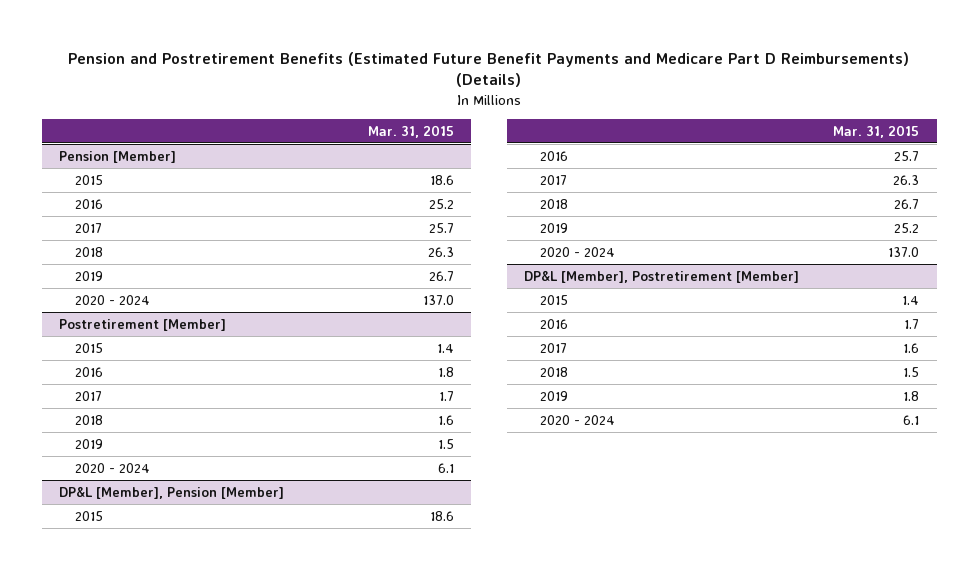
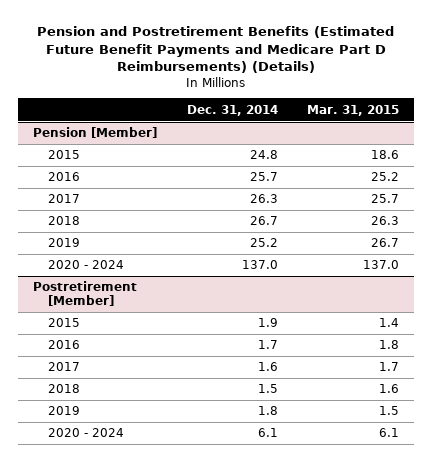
- | Mar. 31, 2015
+ | Dec. 31, 2014 | Mar. 31, 2015
- DP&L [Member], Pension [Member]
- 2015 | 18.6
- 2016 | 25.7
- 2017 | 26.3
- 2018 | 26.7
- 2019 | 25.2
- 2020 - 2024 | 137.0
- DP&L [Member], Postretirement [Member]
- 2015 | 1.4
- 2016 | 1.7
- 2017 | 1.6
- 2018 | 1.5
- 2019 | 1.8
- 2020 - 2024 | 6.1

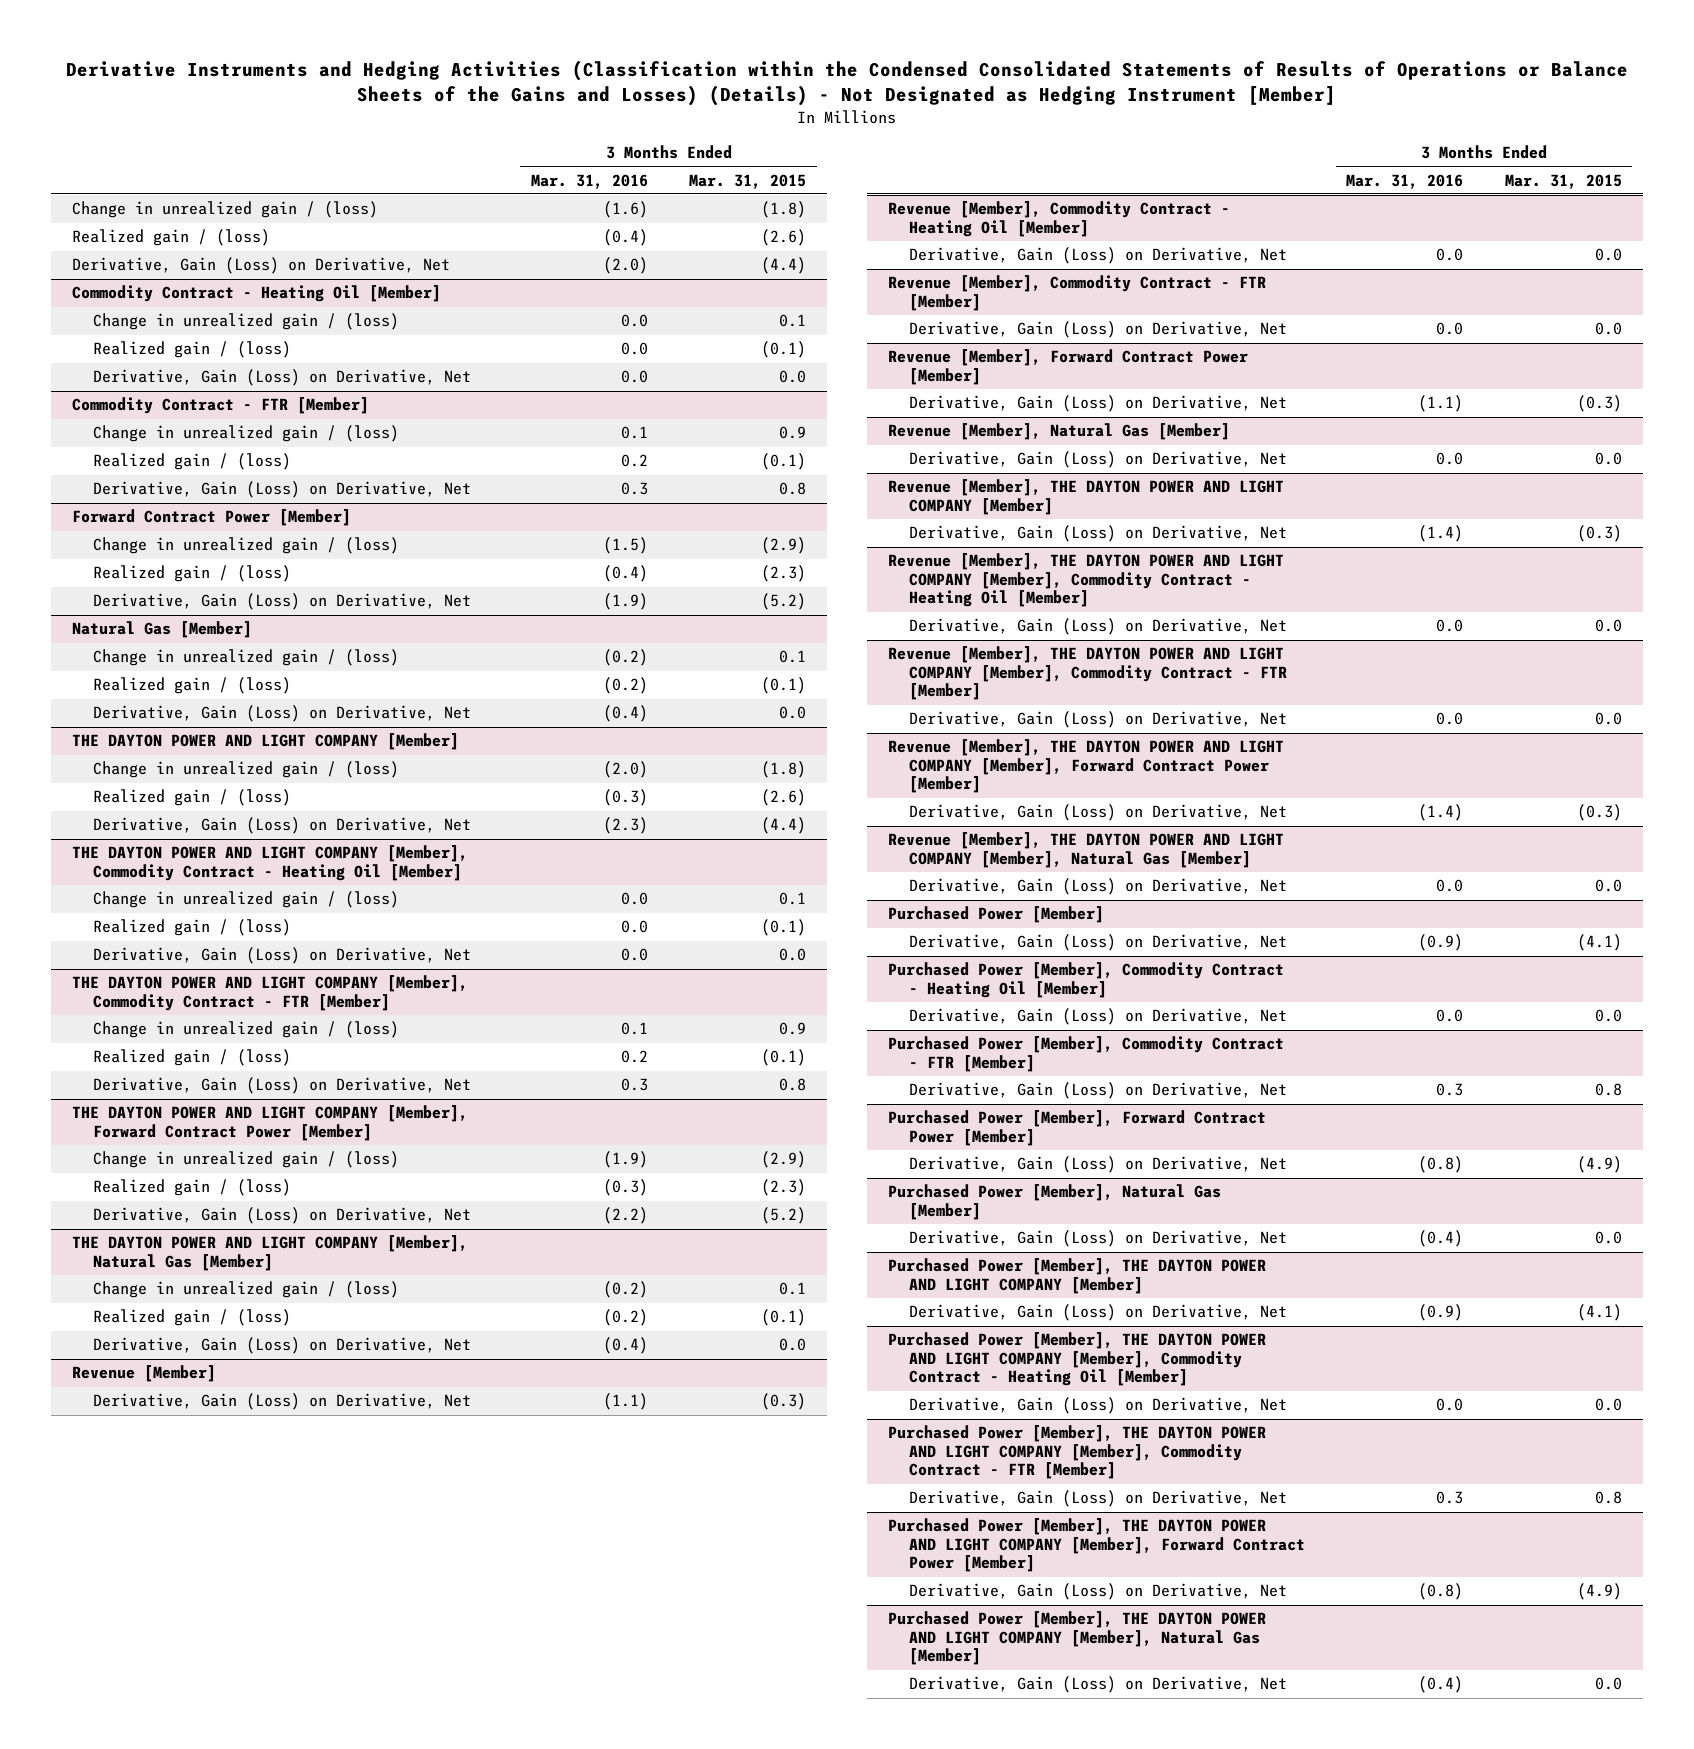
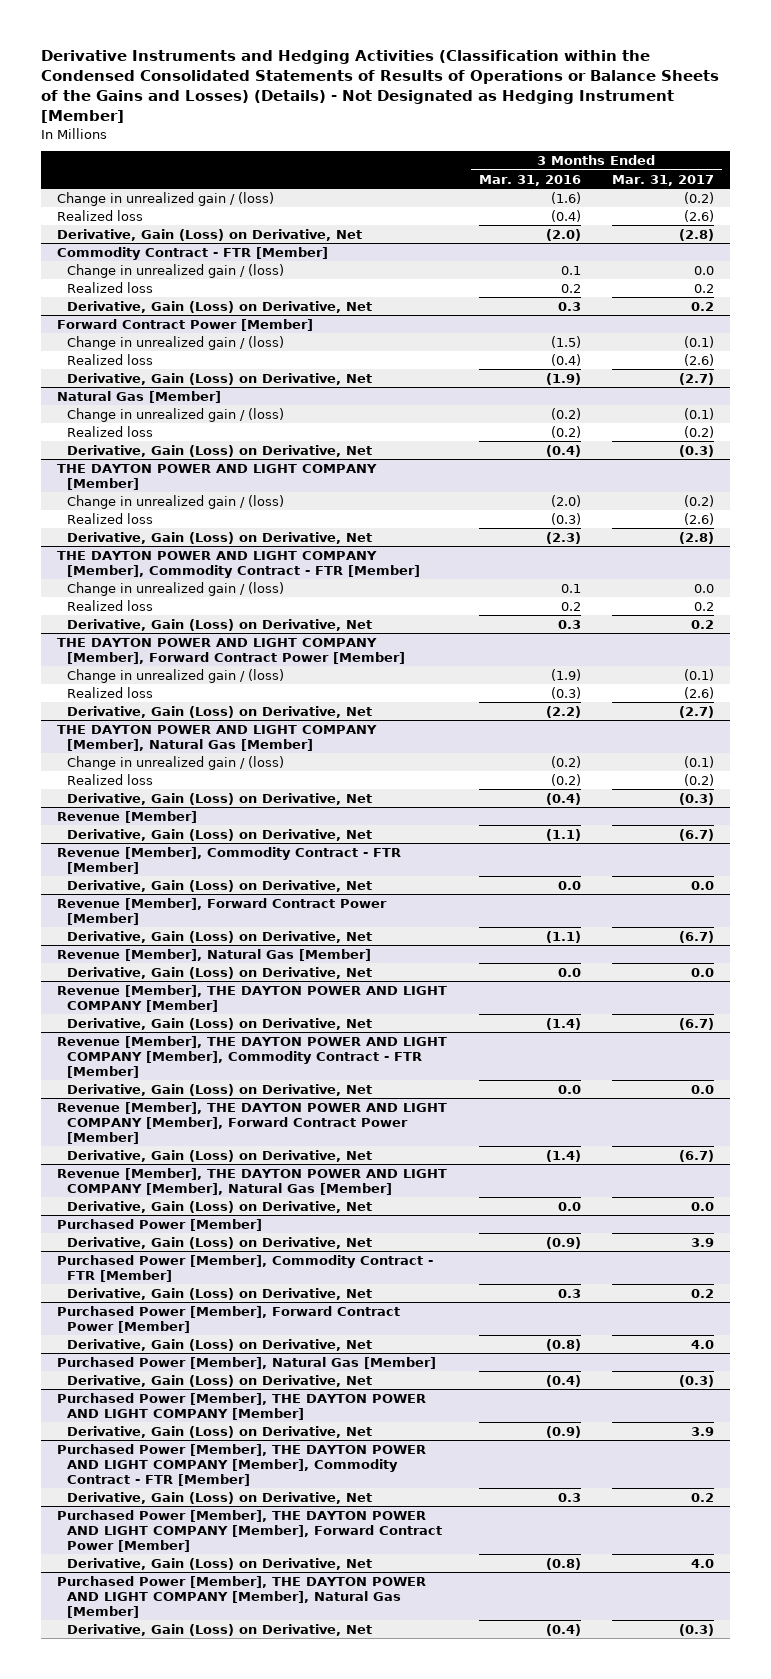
- | 3 Months Ended Mar. 31, 2016 | 3 Months Ended Mar. 31, 2015
+ | 3 Months Ended Mar. 31, 2016 | 3 Months Ended Mar. 31, 2017
- Realized gain / (loss) | (0.4) | (2.6)
+ Realized loss | (0.4) | (2.6)
- Commodity Contract - Heating Oil [Member]
- Change in unrealized gain / (loss) | 0.0 | 0.1
- Realized gain / (loss) | 0.0 | (0.1)
- Derivative, Gain (Loss) on Derivative, Net | 0.0 | 0.0
@ Commodity Contract - FTR [Member]
- Realized gain / (loss) | 0.2 | (0.1)
+ Realized loss | 0.2 | 0.2
@ Forward Contract Power [Member]
- Realized gain / (loss) | (0.4) | (2.3)
+ Realized loss | (0.4) | (2.6)
@ Natural Gas [Member]
- Realized gain / (loss) | (0.2) | (0.1)
+ Realized loss | (0.2) | (0.2)
@ THE DAYTON POWER AND LIGHT COMPANY [Member]
- Realized gain / (loss) | (0.3) | (2.6)
+ Realized loss | (0.3) | (2.6)
- THE DAYTON POWER AND LIGHT COMPANY [Member], Commodity Contract - Heating Oil [Member]
- Change in unrealized gain / (loss) | 0.0 | 0.1
- Realized gain / (loss) | 0.0 | (0.1)
- Derivative, Gain (Loss) on Derivative, Net | 0.0 | 0.0
@ THE DAYTON POWER AND LIGHT COMPANY [Member], Commodity Contract - FTR [Member]
- Realized gain / (loss) | 0.2 | (0.1)
+ Realized loss | 0.2 | 0.2
@ THE DAYTON POWER AND LIGHT COMPANY [Member], Forward Contract Power [Member]
- Realized gain / (loss) | (0.3) | (2.3)
+ Realized loss | (0.3) | (2.6)
@ THE DAYTON POWER AND LIGHT COMPANY [Member], Natural Gas [Member]
- Realized gain / (loss) | (0.2) | (0.1)
+ Realized loss | (0.2) | (0.2)
- Revenue [Member], Commodity Contract - Heating Oil [Member]
- Derivative, Gain (Loss) on Derivative, Net | 0.0 | 0.0
- Revenue [Member], THE DAYTON POWER AND LIGHT COMPANY [Member], Commodity Contract - Heating Oil [Member]
- Derivative, Gain (Loss) on Derivative, Net | 0.0 | 0.0
- Purchased Power [Member], Commodity Contract - Heating Oil [Member]
- Derivative, Gain (Loss) on Derivative, Net | 0.0 | 0.0
- Purchased Power [Member], THE DAYTON POWER AND LIGHT COMPANY [Member], Commodity Contract - Heating Oil [Member]
- Derivative, Gain (Loss) on Derivative, Net | 0.0 | 0.0

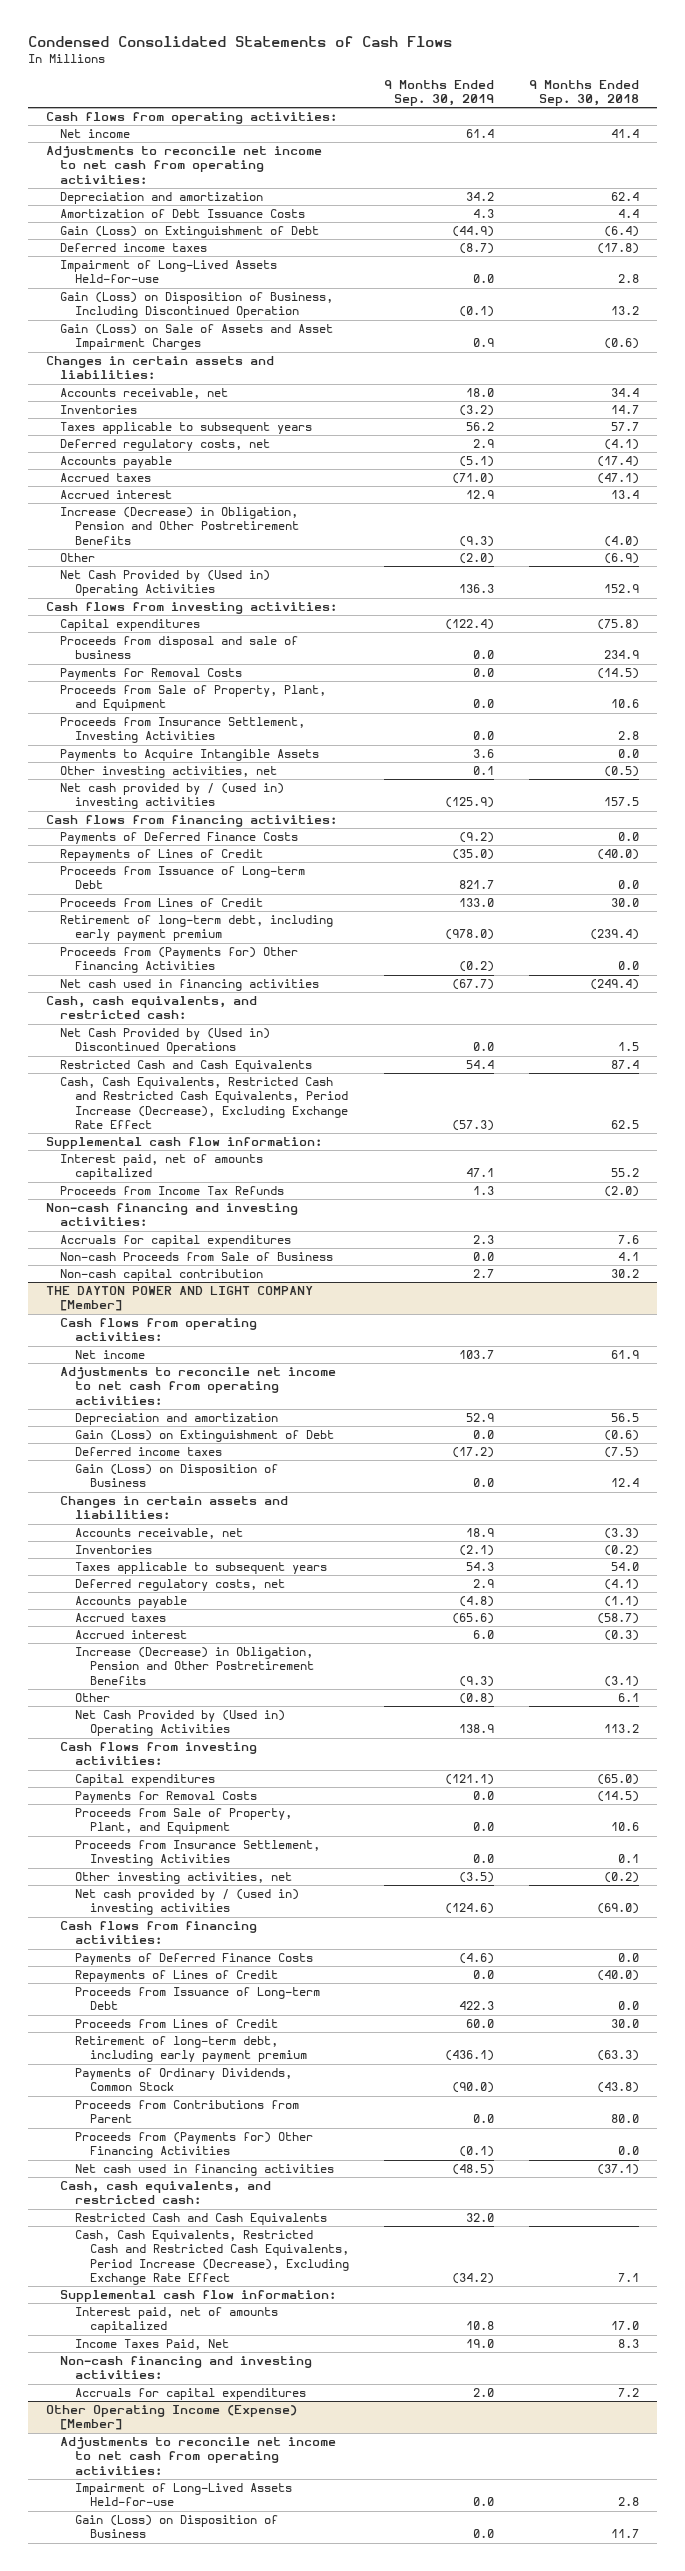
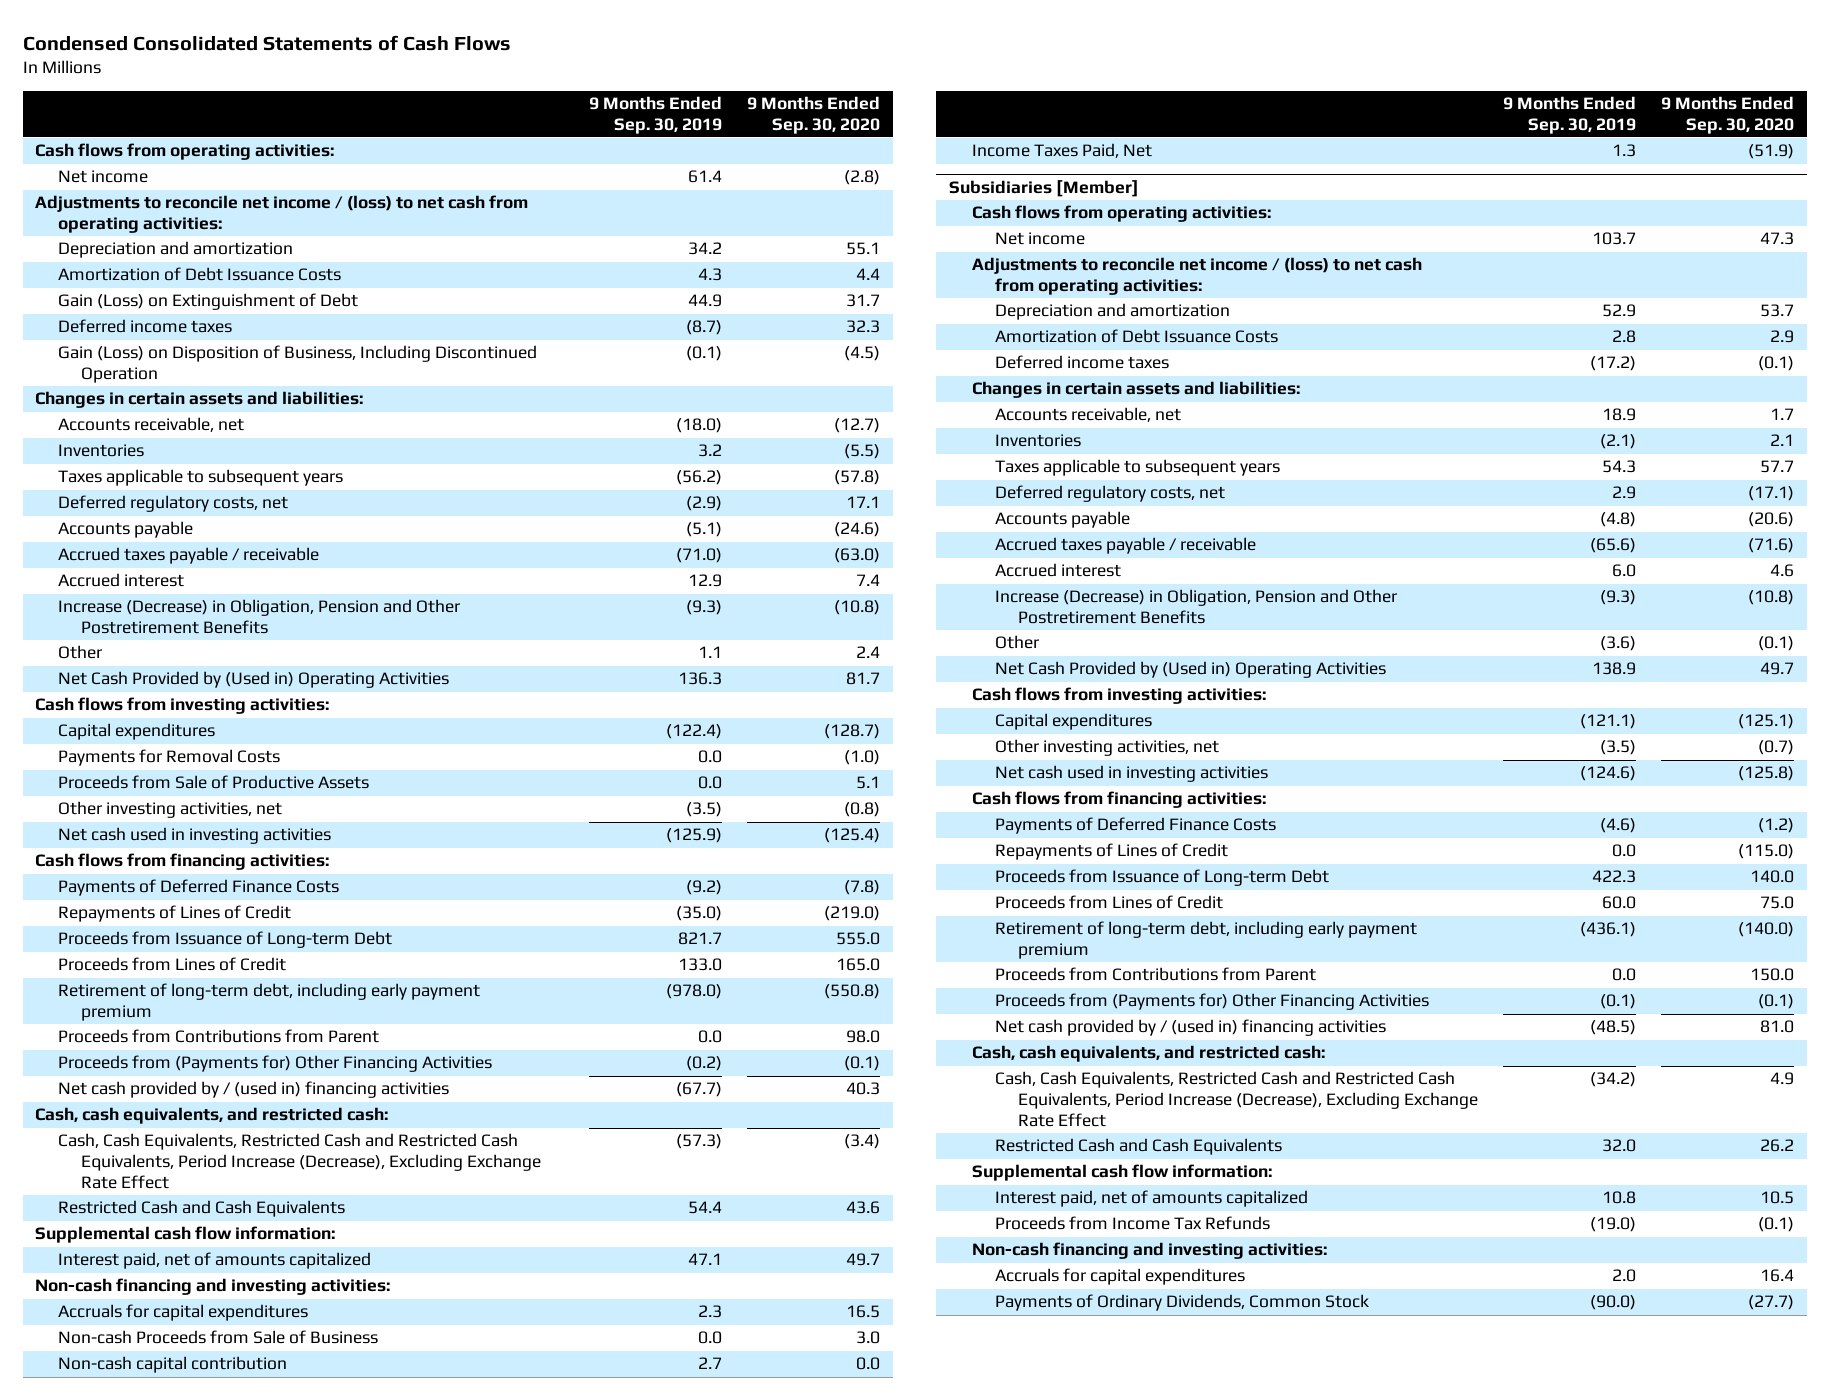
- | 9 Months Ended Sep. 30, 2019 | 9 Months Ended Sep. 30, 2018
+ | 9 Months Ended Sep. 30, 2019 | 9 Months Ended Sep. 30, 2020
- Adjustments to reconcile net income to net cash from operating activities:
+ Adjustments to reconcile net income / (loss) to net cash from operating activities:
- Gain (Loss) on Extinguishment of Debt | (44.9) | (6.4)
+ Gain (Loss) on Extinguishment of Debt | 44.9 | 31.7
- Impairment of Long-Lived Assets Held-for-use | 0.0 | 2.8
- Gain (Loss) on Sale of Assets and Asset Impairment Charges | 0.9 | (0.6)
- Accounts receivable, net | 18.0 | 34.4
- Inventories | (3.2) | 14.7
- Taxes applicable to subsequent years | 56.2 | 57.7
- Deferred regulatory costs, net | 2.9 | (4.1)
+ Accounts receivable, net | (18.0) | (12.7)
+ Inventories | 3.2 | (5.5)
+ Taxes applicable to subsequent years | (56.2) | (57.8)
+ Deferred regulatory costs, net | (2.9) | 17.1
- Accrued taxes | (71.0) | (47.1)
+ Accrued taxes payable / receivable | (71.0) | (63.0)
- Other | (2.0) | (6.9)
+ Other | 1.1 | 2.4
- Proceeds from disposal and sale of business | 0.0 | 234.9
- Proceeds from Sale of Property, Plant, and Equipment | 0.0 | 10.6
- Proceeds from Insurance Settlement, Investing Activities | 0.0 | 2.8
- Payments to Acquire Intangible Assets | 3.6 | 0.0
- Other investing activities, net | 0.1 | (0.5)
- Net cash provided by / (used in) investing activities | (125.9) | 157.5
+ Proceeds from Sale of Productive Assets | 0.0 | 5.1
+ Other investing activities, net | (3.5) | (0.8)
+ Net cash used in investing activities | (125.9) | (125.4)
+ Proceeds from Contributions from Parent | 0.0 | 98.0
- Net cash used in financing activities | (67.7) | (249.4)
+ Net cash provided by / (used in) financing activities | (67.7) | 40.3
- Net Cash Provided by (Used in) Discontinued Operations | 0.0 | 1.5
moved down: Restricted Cash and Cash Equivalents | 54.4 | 43.6
- Proceeds from Income Tax Refunds | 1.3 | (2.0)
- THE DAYTON POWER AND LIGHT COMPANY [Member]
+ Income Taxes Paid, Net | 1.3 | (51.9)
+ Subsidiaries [Member]
- Adjustments to reconcile net income to net cash from operating activities:
+ Adjustments to reconcile net income / (loss) to net cash from operating activities:
- Gain (Loss) on Extinguishment of Debt | 0.0 | (0.6)
+ Amortization of Debt Issuance Costs | 2.8 | 2.9
- Gain (Loss) on Disposition of Business | 0.0 | 12.4
- Accrued taxes | (65.6) | (58.7)
+ Accrued taxes payable / receivable | (65.6) | (71.6)
- Other | (0.8) | 6.1
+ Other | (3.6) | (0.1)
- Payments for Removal Costs | 0.0 | (14.5)
- Proceeds from Sale of Property, Plant, and Equipment | 0.0 | 10.6
- Proceeds from Insurance Settlement, Investing Activities | 0.0 | 0.1
- Net cash provided by / (used in) investing activities | (124.6) | (69.0)
+ Net cash used in investing activities | (124.6) | (125.8)
- Payments of Ordinary Dividends, Common Stock | (90.0) | (43.8)
- Net cash used in financing activities | (48.5) | (37.1)
+ Net cash provided by / (used in) financing activities | (48.5) | 81.0
- Restricted Cash and Cash Equivalents | 32.0 |
+ Restricted Cash and Cash Equivalents | 32.0 | 26.2
- Income Taxes Paid, Net | 19.0 | 8.3
+ Proceeds from Income Tax Refunds | (19.0) | (0.1)
- Other Operating Income (Expense) [Member]
- Adjustments to reconcile net income to net cash from operating activities:
- Impairment of Long-Lived Assets Held-for-use | 0.0 | 2.8
- Gain (Loss) on Disposition of Business | 0.0 | 11.7
+ Payments of Ordinary Dividends, Common Stock | (90.0) | (27.7)

